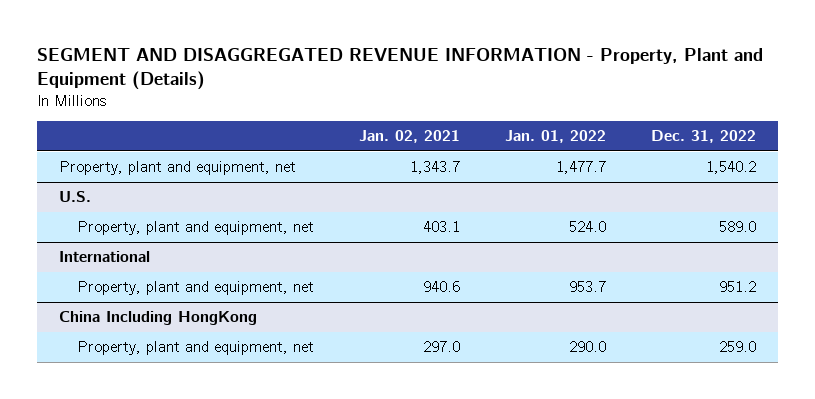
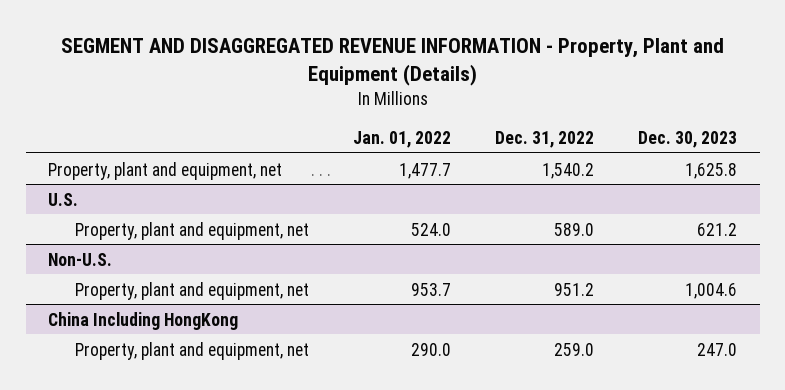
- | Jan. 02, 2021 | Jan. 01, 2022 | Dec. 31, 2022
+ | Jan. 01, 2022 | Dec. 31, 2022 | Dec. 30, 2023
- International
+ Non-U.S.

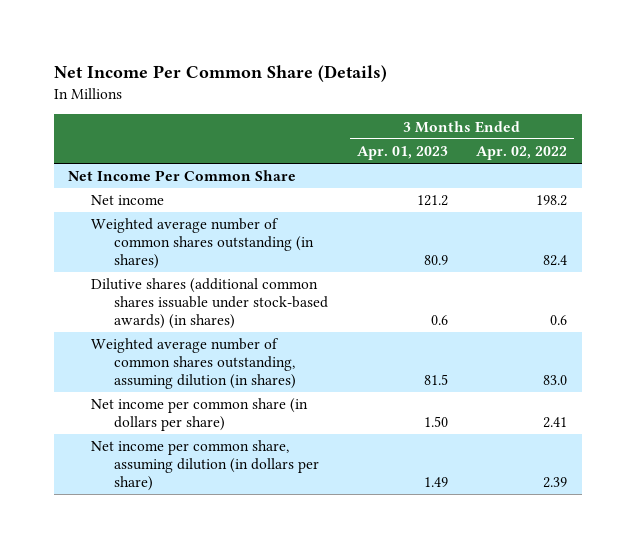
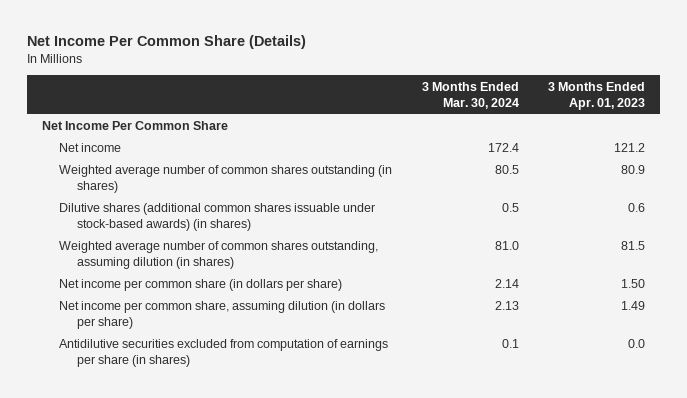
- | 3 Months Ended Apr. 01, 2023 | 3 Months Ended Apr. 02, 2022
+ | 3 Months Ended Mar. 30, 2024 | 3 Months Ended Apr. 01, 2023
+ Antidilutive securities excluded from computation of earnings per share (in shares) | 0.1 | 0.0

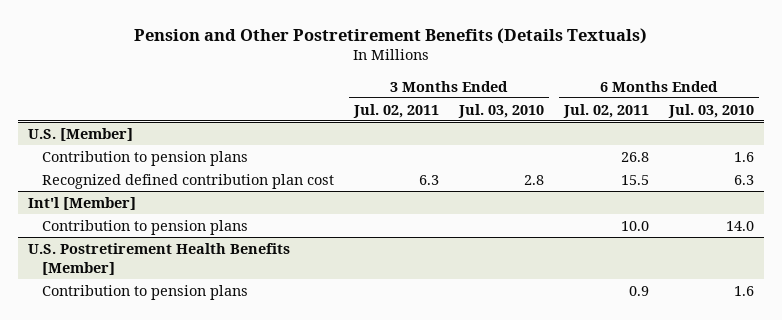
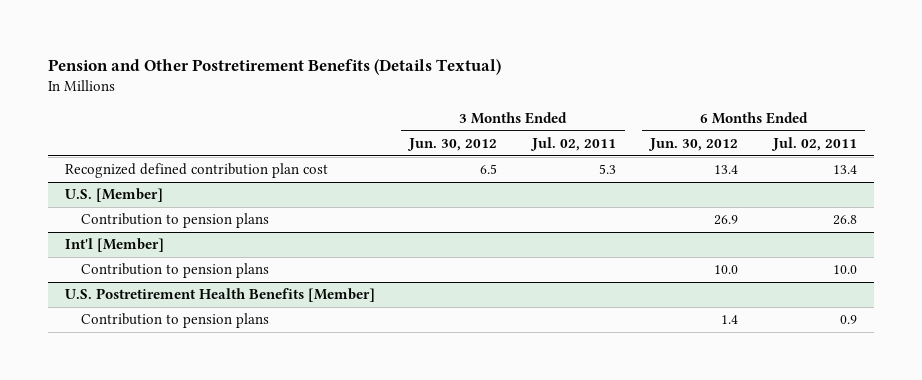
- Pension and Other Postretirement Benefits (Details Textuals)
+ Pension and Other Postretirement Benefits (Details Textual)
- | 3 Months Ended Jul. 02, 2011 | 3 Months Ended Jul. 03, 2010 | 6 Months Ended Jul. 02, 2011 | 6 Months Ended Jul. 03, 2010
+ | 3 Months Ended Jun. 30, 2012 | 3 Months Ended Jul. 02, 2011 | 6 Months Ended Jun. 30, 2012 | 6 Months Ended Jul. 02, 2011
+ Recognized defined contribution plan cost | 6.5 | 5.3 | 13.4 | 13.4
@ U.S. [Member]
- Recognized defined contribution plan cost | 6.3 | 2.8 | 15.5 | 6.3

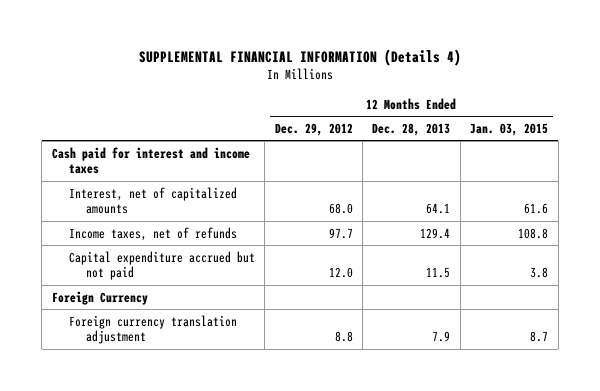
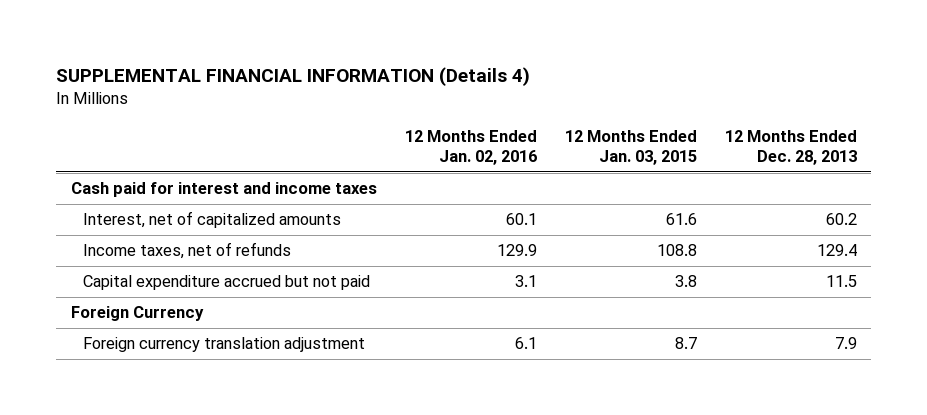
- | 12 Months Ended Dec. 29, 2012 | 12 Months Ended Dec. 28, 2013 | 12 Months Ended Jan. 03, 2015
+ | 12 Months Ended Jan. 02, 2016 | 12 Months Ended Jan. 03, 2015 | 12 Months Ended Dec. 28, 2013
- Interest, net of capitalized amounts | 68.0 | 64.1 | 61.6
+ Interest, net of capitalized amounts | 60.1 | 61.6 | 60.2

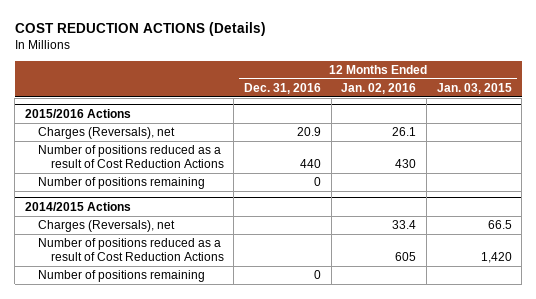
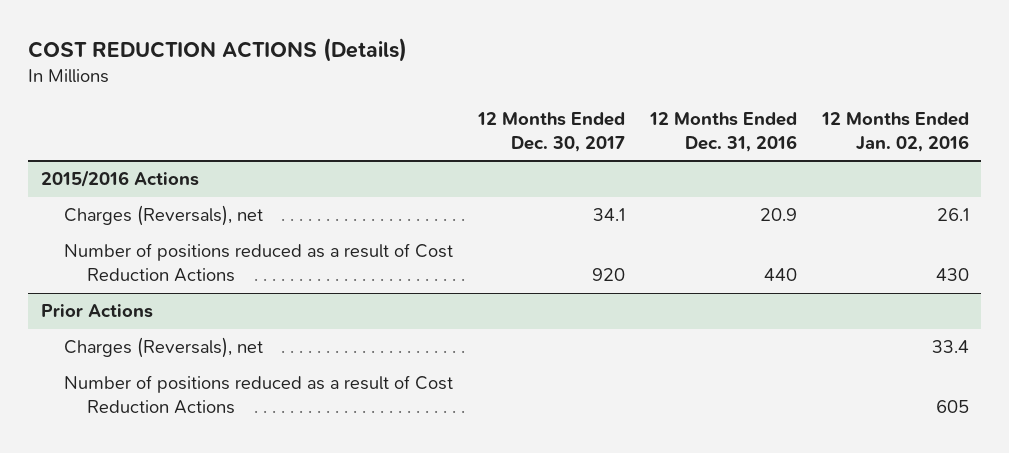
- | 12 Months Ended Dec. 31, 2016 | 12 Months Ended Jan. 02, 2016 | 12 Months Ended Jan. 03, 2015
+ | 12 Months Ended Dec. 30, 2017 | 12 Months Ended Dec. 31, 2016 | 12 Months Ended Jan. 02, 2016
@ 2015/2016 Actions
- Number of positions remaining | 0 | |
- 2014/2015 Actions
+ Prior Actions
- Number of positions remaining | 0 | |

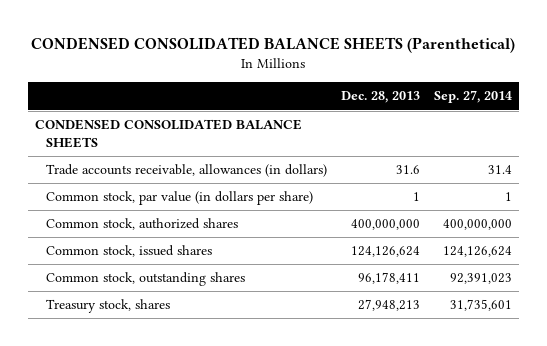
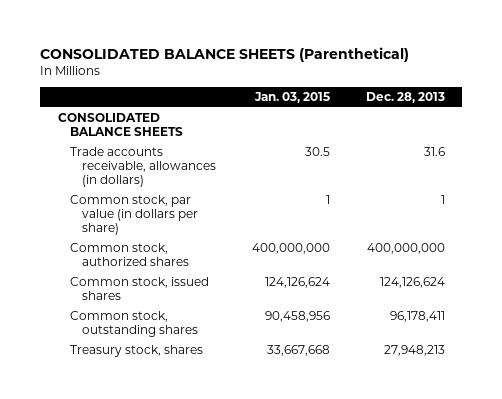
- CONDENSED CONSOLIDATED BALANCE SHEETS (Parenthetical)
+ CONSOLIDATED BALANCE SHEETS (Parenthetical)
- | Dec. 28, 2013 | Sep. 27, 2014
+ | Jan. 03, 2015 | Dec. 28, 2013
- CONDENSED CONSOLIDATED BALANCE SHEETS
+ CONSOLIDATED BALANCE SHEETS

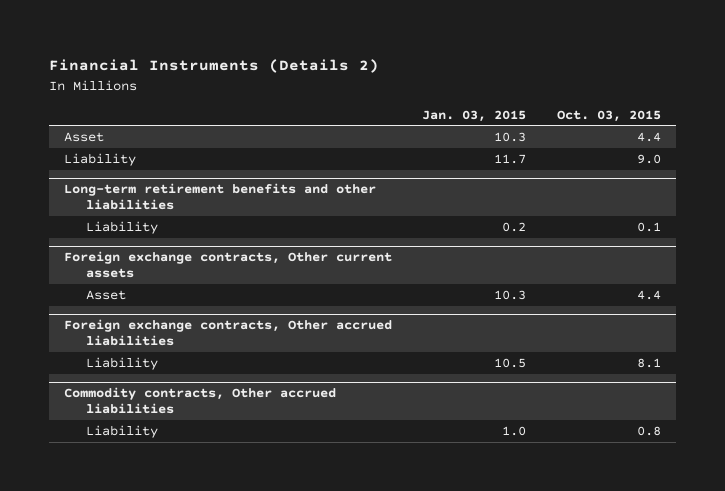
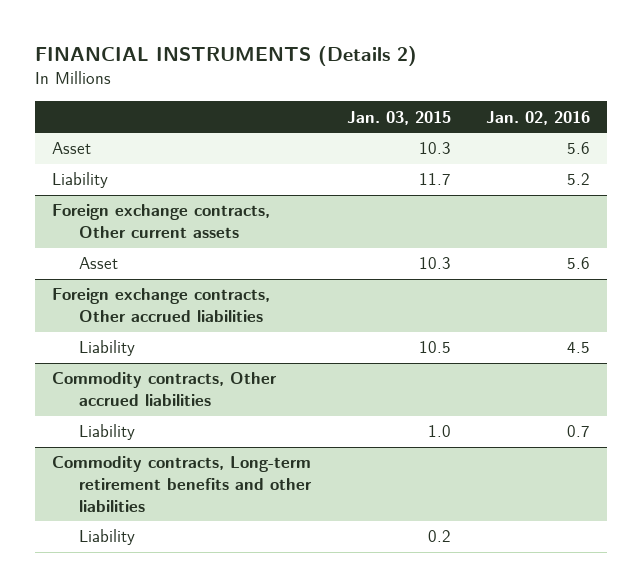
- Financial Instruments (Details 2)
+ FINANCIAL INSTRUMENTS (Details 2)
- | Jan. 03, 2015 | Oct. 03, 2015
+ | Jan. 03, 2015 | Jan. 02, 2016
- Long-term retirement benefits and other liabilities
- Liability | 0.2 | 0.1
+ Commodity contracts, Long-term retirement benefits and other liabilities
+ Liability | 0.2 |

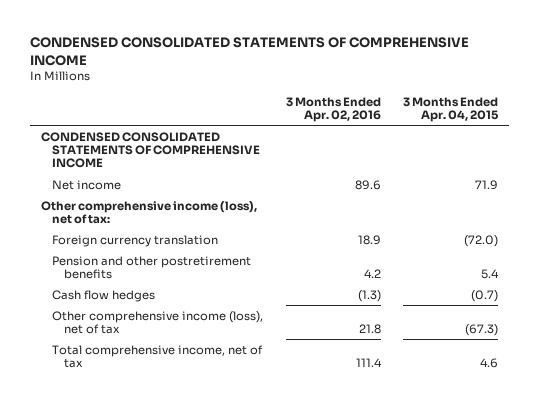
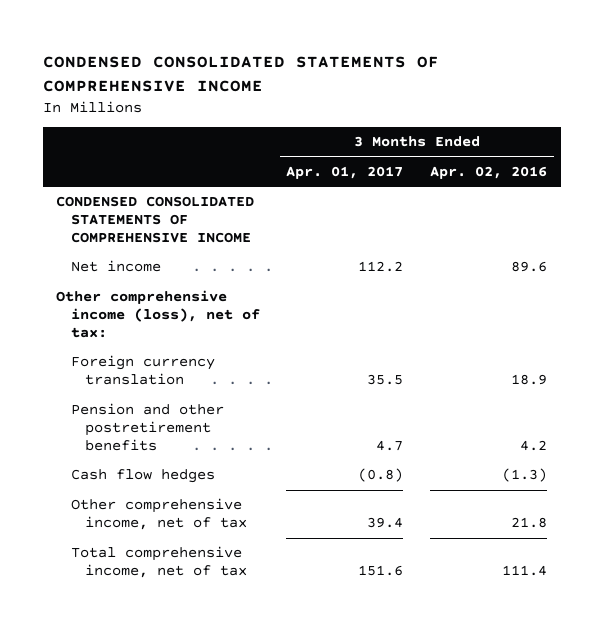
- | 3 Months Ended Apr. 02, 2016 | 3 Months Ended Apr. 04, 2015
+ | 3 Months Ended Apr. 01, 2017 | 3 Months Ended Apr. 02, 2016
- Other comprehensive income (loss), net of tax | 21.8 | (67.3)
+ Other comprehensive income, net of tax | 39.4 | 21.8

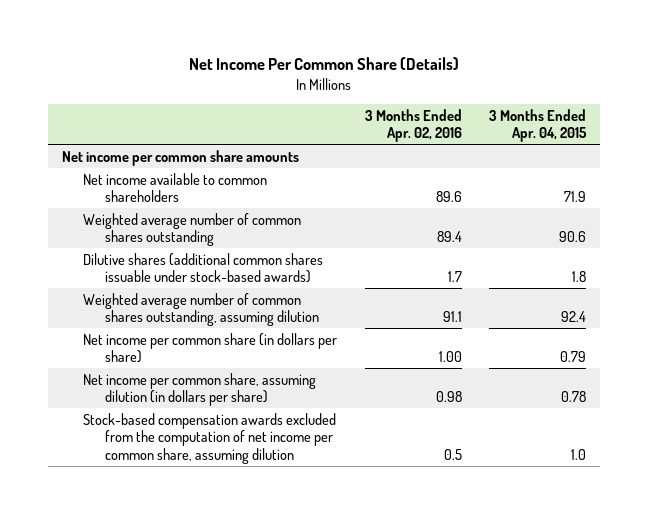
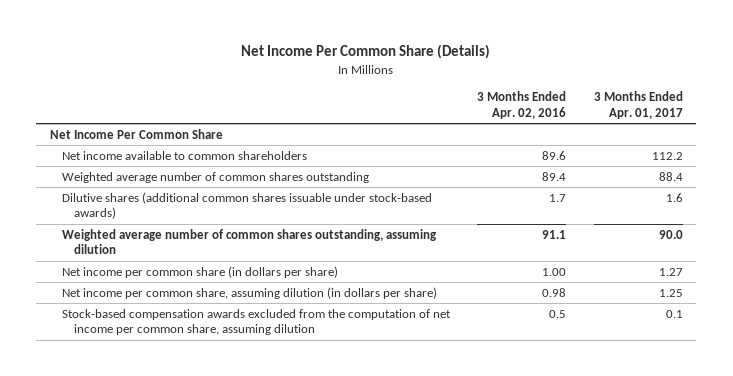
- | 3 Months Ended Apr. 02, 2016 | 3 Months Ended Apr. 04, 2015
+ | 3 Months Ended Apr. 02, 2016 | 3 Months Ended Apr. 01, 2017
- Net income per common share amounts
+ Net Income Per Common Share

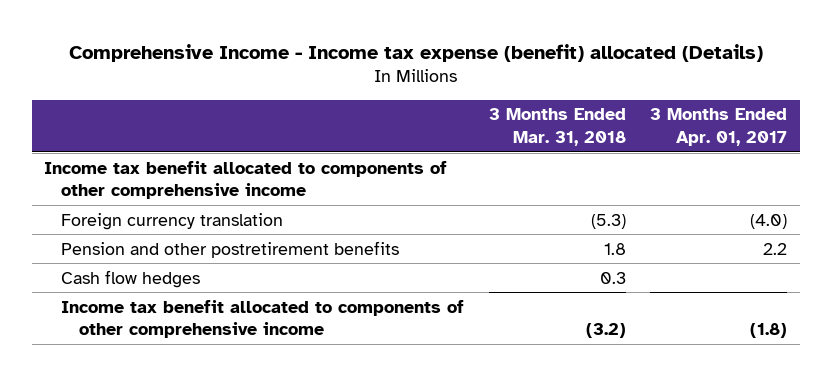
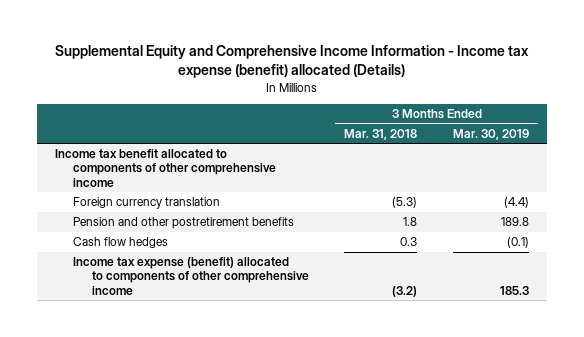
- Comprehensive Income - Income tax expense (benefit) allocated (Details)
+ Supplemental Equity and Comprehensive Income Information - Income tax expense (benefit) allocated (Details)
- | 3 Months Ended Mar. 31, 2018 | 3 Months Ended Apr. 01, 2017
+ | 3 Months Ended Mar. 31, 2018 | 3 Months Ended Mar. 30, 2019
- Income tax benefit allocated to components of other comprehensive income | (3.2) | (1.8)
+ Income tax expense (benefit) allocated to components of other comprehensive income | (3.2) | 185.3

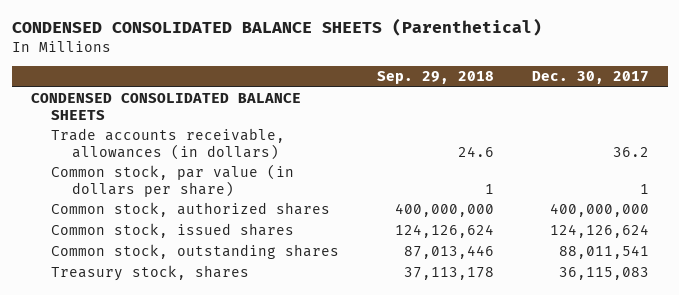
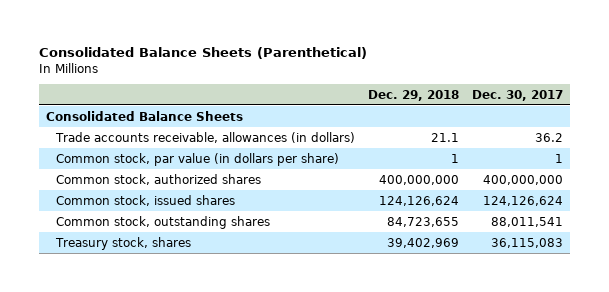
- CONDENSED CONSOLIDATED BALANCE SHEETS (Parenthetical)
+ Consolidated Balance Sheets (Parenthetical)
- | Sep. 29, 2018 | Dec. 30, 2017
+ | Dec. 29, 2018 | Dec. 30, 2017
- CONDENSED CONSOLIDATED BALANCE SHEETS
+ Consolidated Balance Sheets

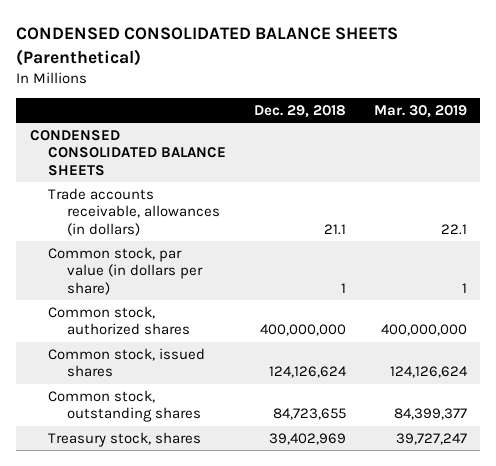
- Consolidated Balance Sheets (Parenthetical)
+ CONDENSED CONSOLIDATED BALANCE SHEETS (Parenthetical)
- | Dec. 29, 2018 | Dec. 30, 2017
+ | Dec. 29, 2018 | Mar. 30, 2019
- Consolidated Balance Sheets
+ CONDENSED CONSOLIDATED BALANCE SHEETS

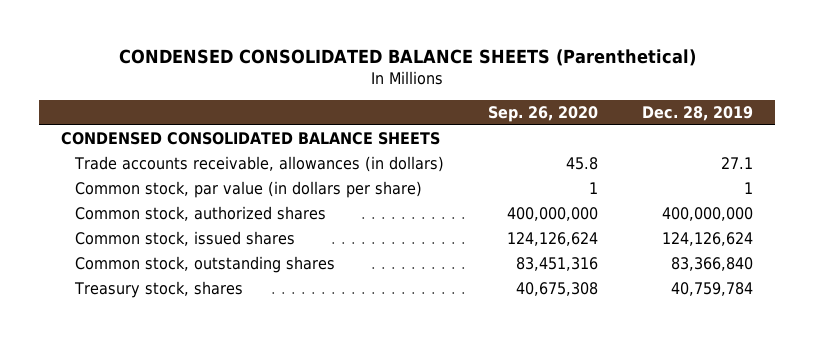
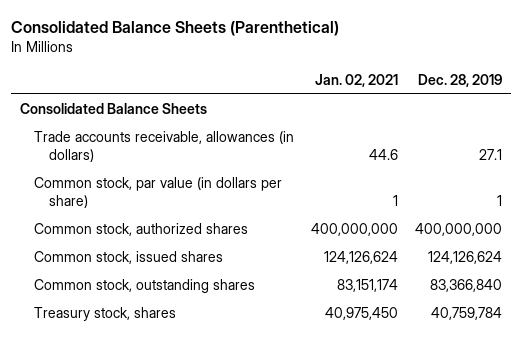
- CONDENSED CONSOLIDATED BALANCE SHEETS (Parenthetical)
+ Consolidated Balance Sheets (Parenthetical)
- | Sep. 26, 2020 | Dec. 28, 2019
+ | Jan. 02, 2021 | Dec. 28, 2019
- CONDENSED CONSOLIDATED BALANCE SHEETS
+ Consolidated Balance Sheets

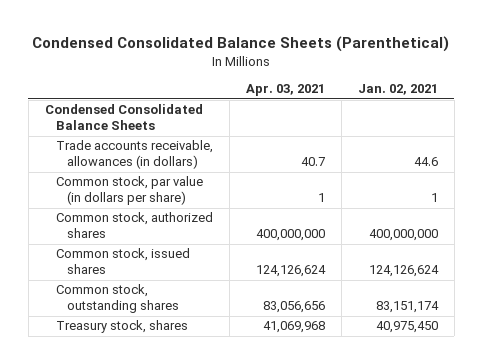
- Consolidated Balance Sheets (Parenthetical)
+ Condensed Consolidated Balance Sheets (Parenthetical)
- | Jan. 02, 2021 | Dec. 28, 2019
+ | Apr. 03, 2021 | Jan. 02, 2021
- Consolidated Balance Sheets
+ Condensed Consolidated Balance Sheets

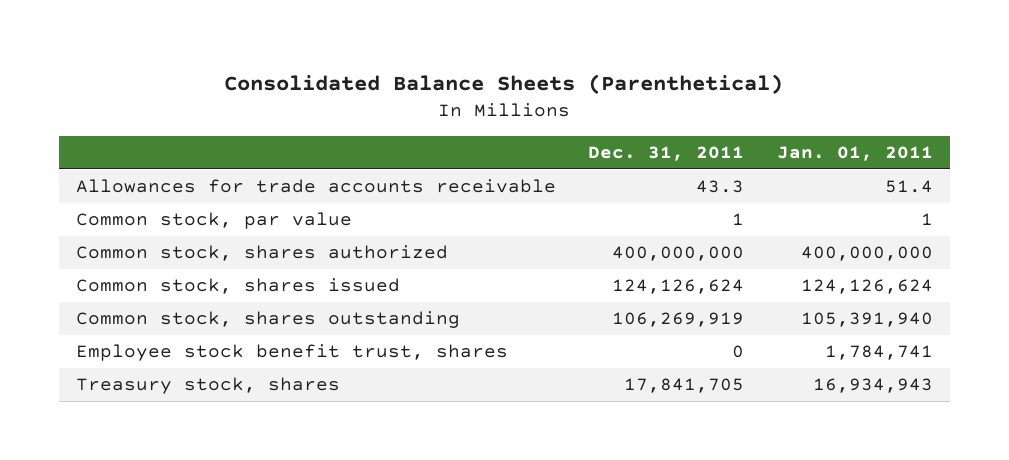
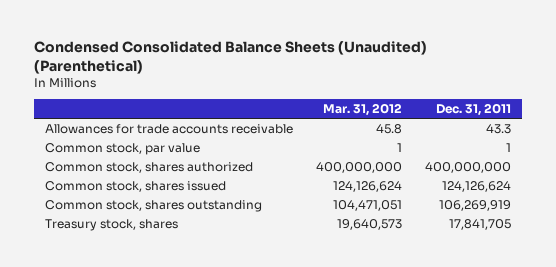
- Consolidated Balance Sheets (Parenthetical)
+ Condensed Consolidated Balance Sheets (Unaudited) (Parenthetical)
- | Dec. 31, 2011 | Jan. 01, 2011
+ | Mar. 31, 2012 | Dec. 31, 2011
- Employee stock benefit trust, shares | 0 | 1,784,741

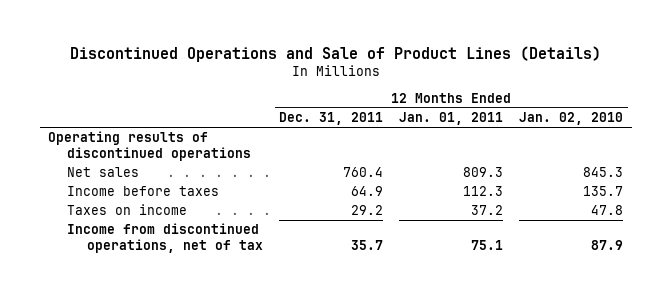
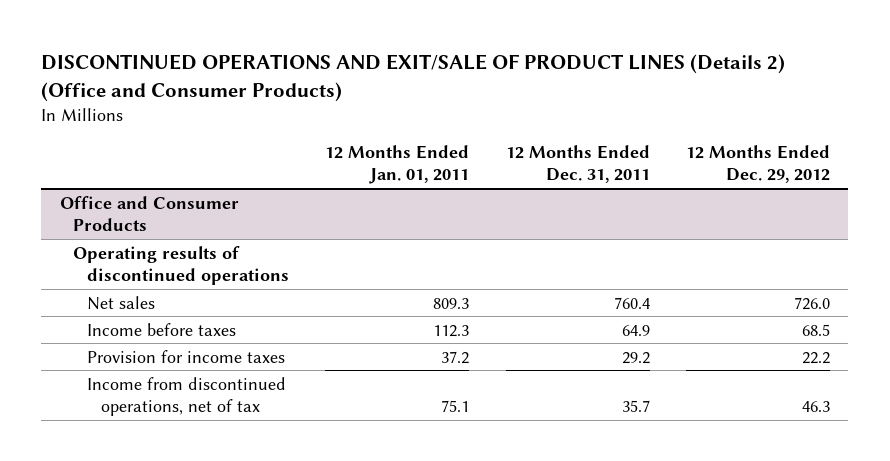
- Discontinued Operations and Sale of Product Lines (Details)
+ DISCONTINUED OPERATIONS AND EXIT/SALE OF PRODUCT LINES (Details 2) (Office and Consumer Products)
- | 12 Months Ended Dec. 31, 2011 | 12 Months Ended Jan. 01, 2011 | 12 Months Ended Jan. 02, 2010
+ | 12 Months Ended Jan. 01, 2011 | 12 Months Ended Dec. 31, 2011 | 12 Months Ended Dec. 29, 2012
+ Office and Consumer Products
- Taxes on income | 29.2 | 37.2 | 47.8
+ Provision for income taxes | 37.2 | 29.2 | 22.2

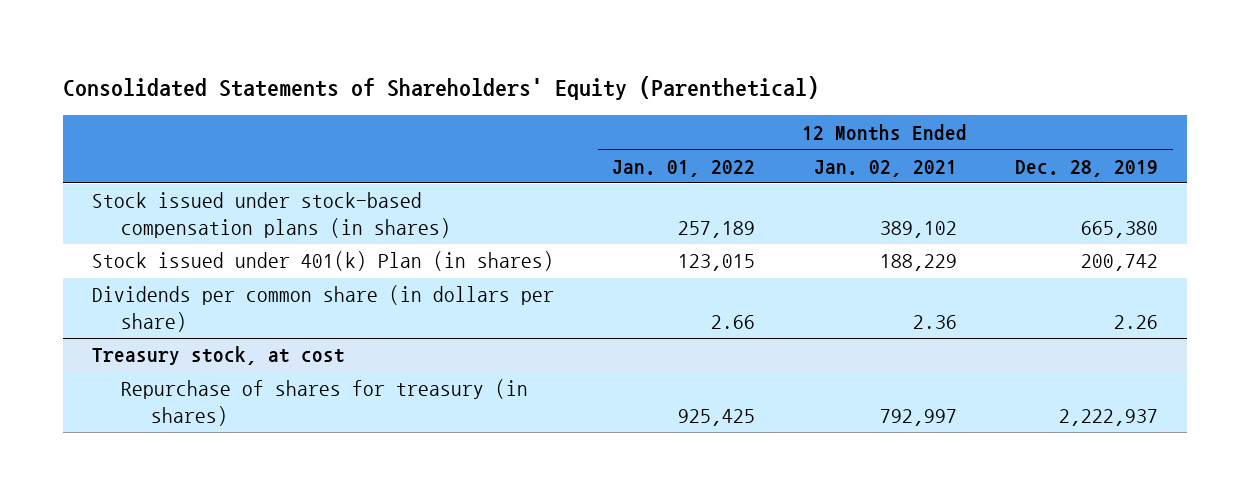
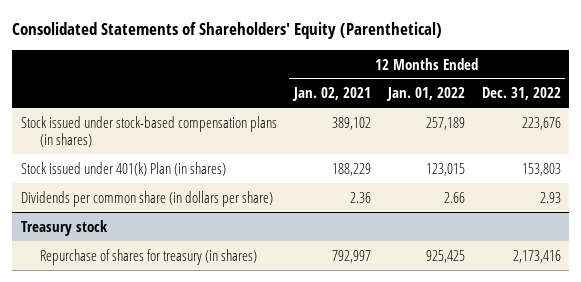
- | 12 Months Ended Jan. 01, 2022 | 12 Months Ended Jan. 02, 2021 | 12 Months Ended Dec. 28, 2019
+ | 12 Months Ended Jan. 02, 2021 | 12 Months Ended Jan. 01, 2022 | 12 Months Ended Dec. 31, 2022
- Treasury stock, at cost
+ Treasury stock

